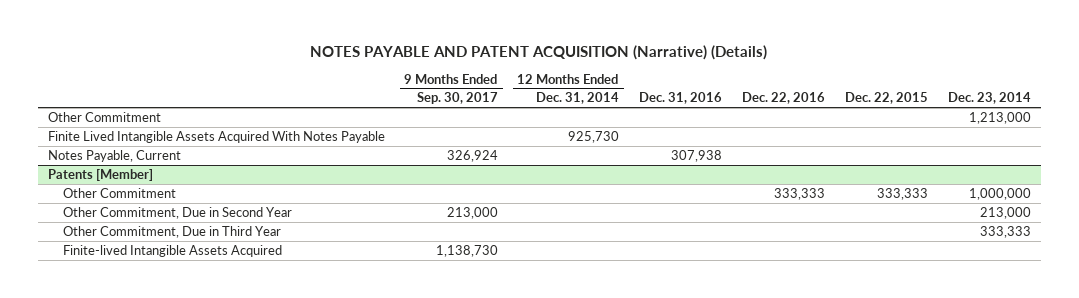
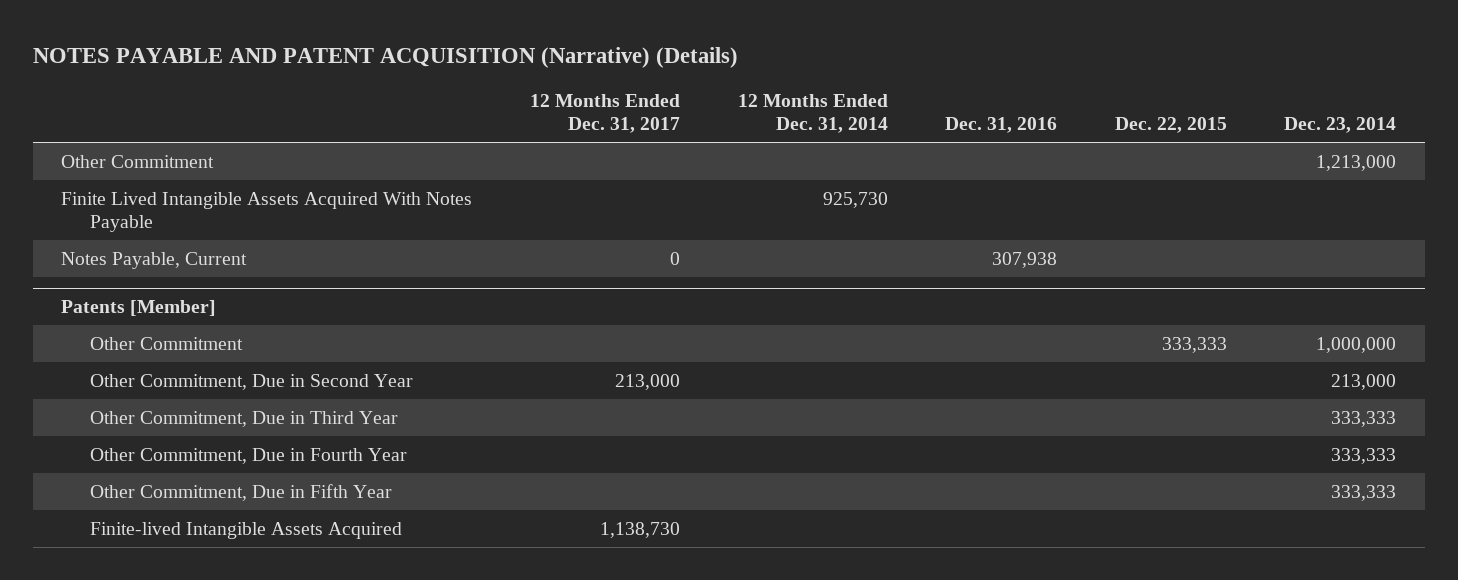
- | 9 Months Ended Sep. 30, 2017 | 12 Months Ended Dec. 31, 2014 | Dec. 31, 2016 | Dec. 22, 2016 | Dec. 22, 2015 | Dec. 23, 2014
+ | 12 Months Ended Dec. 31, 2017 | 12 Months Ended Dec. 31, 2014 | Dec. 31, 2016 | Dec. 22, 2015 | Dec. 23, 2014
@ Patents [Member]
+ Other Commitment, Due in Fourth Year | | | | | 333,333
+ Other Commitment, Due in Fifth Year | | | | | 333,333

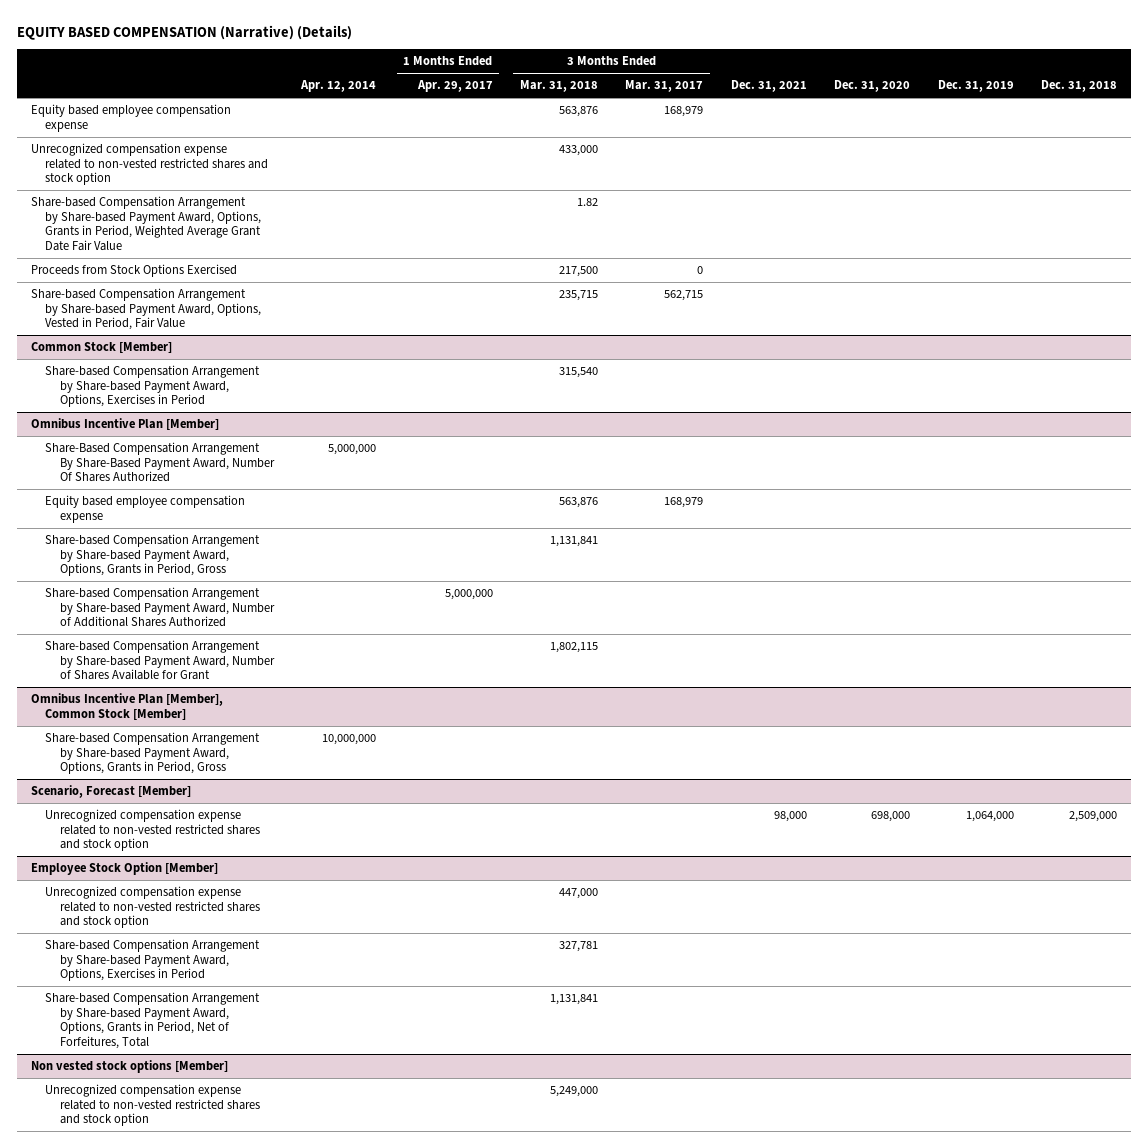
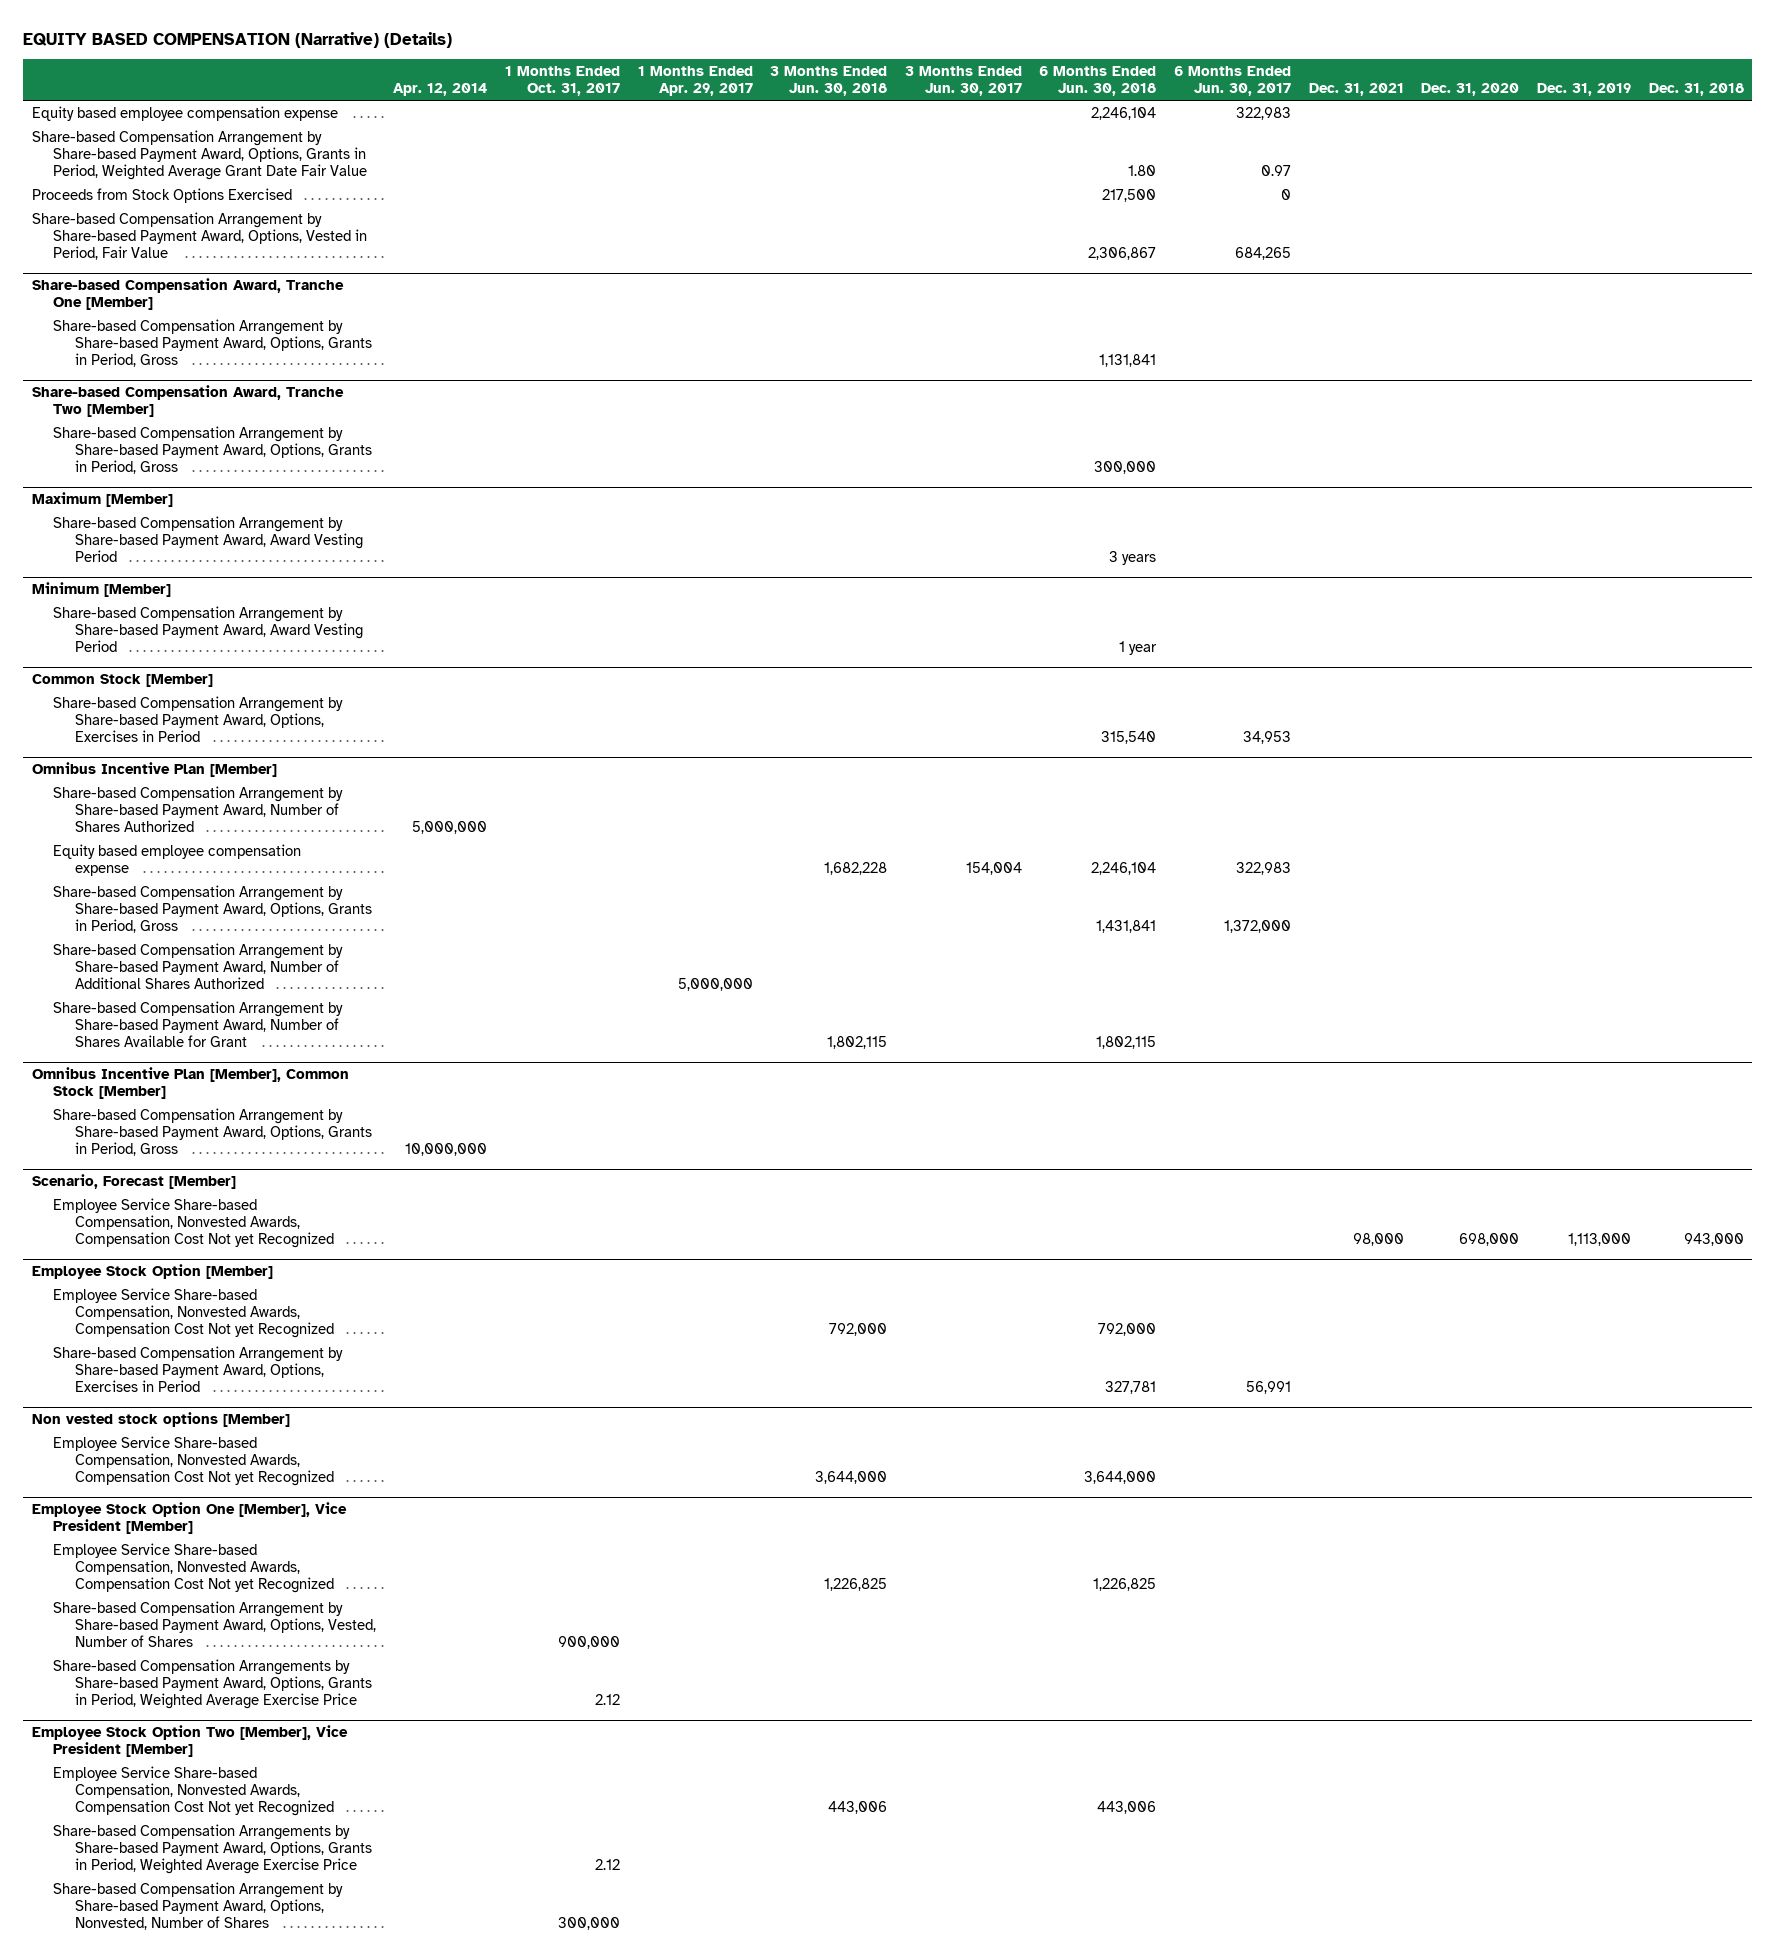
- | Apr. 12, 2014 | 1 Months Ended Apr. 29, 2017 | 3 Months Ended Mar. 31, 2018 | 3 Months Ended Mar. 31, 2017 | Dec. 31, 2021 | Dec. 31, 2020 | Dec. 31, 2019 | Dec. 31, 2018
+ | Apr. 12, 2014 | 1 Months Ended Oct. 31, 2017 | 1 Months Ended Apr. 29, 2017 | 3 Months Ended Jun. 30, 2018 | 3 Months Ended Jun. 30, 2017 | 6 Months Ended Jun. 30, 2018 | 6 Months Ended Jun. 30, 2017 | Dec. 31, 2021 | Dec. 31, 2020 | Dec. 31, 2019 | Dec. 31, 2018
- Unrecognized compensation expense related to non-vested restricted shares and stock option | | | 433,000 | | | | |
+ Share-based Compensation Award, Tranche One [Member]
+ Share-based Compensation Arrangement by Share-based Payment Award, Options, Grants in Period, Gross | | | | | | 1,131,841 | | | | |
+ Share-based Compensation Award, Tranche Two [Member]
+ Share-based Compensation Arrangement by Share-based Payment Award, Options, Grants in Period, Gross | | | | | | 300,000 | | | | |
+ Maximum [Member]
+ Share-based Compensation Arrangement by Share-based Payment Award, Award Vesting Period | | | | | | 3 years | | | | |
+ Minimum [Member]
+ Share-based Compensation Arrangement by Share-based Payment Award, Award Vesting Period | | | | | | 1 year | | | | |
@ Omnibus Incentive Plan [Member]
- Share-Based Compensation Arrangement By Share-Based Payment Award, Number Of Shares Authorized | 5,000,000 | | | | | | |
+ Share-based Compensation Arrangement by Share-based Payment Award, Number of Shares Authorized | 5,000,000 | | | | | | | | | |
@ Scenario, Forecast [Member]
- Unrecognized compensation expense related to non-vested restricted shares and stock option | | | | | 98,000 | 698,000 | 1,064,000 | 2,509,000
+ Employee Service Share-based Compensation, Nonvested Awards, Compensation Cost Not yet Recognized | | | | | | | | 98,000 | 698,000 | 1,113,000 | 943,000
@ Employee Stock Option [Member]
- Unrecognized compensation expense related to non-vested restricted shares and stock option | | | 447,000 | | | | |
+ Employee Service Share-based Compensation, Nonvested Awards, Compensation Cost Not yet Recognized | | | | 792,000 | | 792,000 | | | | |
- Share-based Compensation Arrangement by Share-based Payment Award, Options, Grants in Period, Net of Forfeitures, Total | | | 1,131,841 | | | | |
@ Non vested stock options [Member]
- Unrecognized compensation expense related to non-vested restricted shares and stock option | | | 5,249,000 | | | | |
+ Employee Service Share-based Compensation, Nonvested Awards, Compensation Cost Not yet Recognized | | | | 3,644,000 | | 3,644,000 | | | | |
+ Employee Stock Option One [Member], Vice President [Member]
+ Employee Service Share-based Compensation, Nonvested Awards, Compensation Cost Not yet Recognized | | | | 1,226,825 | | 1,226,825 | | | | |
+ Share-based Compensation Arrangement by Share-based Payment Award, Options, Vested, Number of Shares | | 900,000 | | | | | | | | |
+ Share-based Compensation Arrangements by Share-based Payment Award, Options, Grants in Period, Weighted Average Exercise Price | | 2.12 | | | | | | | | |
+ Employee Stock Option Two [Member], Vice President [Member]
+ Employee Service Share-based Compensation, Nonvested Awards, Compensation Cost Not yet Recognized | | | | 443,006 | | 443,006 | | | | |
+ Share-based Compensation Arrangements by Share-based Payment Award, Options, Grants in Period, Weighted Average Exercise Price | | 2.12 | | | | | | | | |
+ Share-based Compensation Arrangement by Share-based Payment Award, Options, Nonvested, Number of Shares | | 300,000 | | | | | | | | |

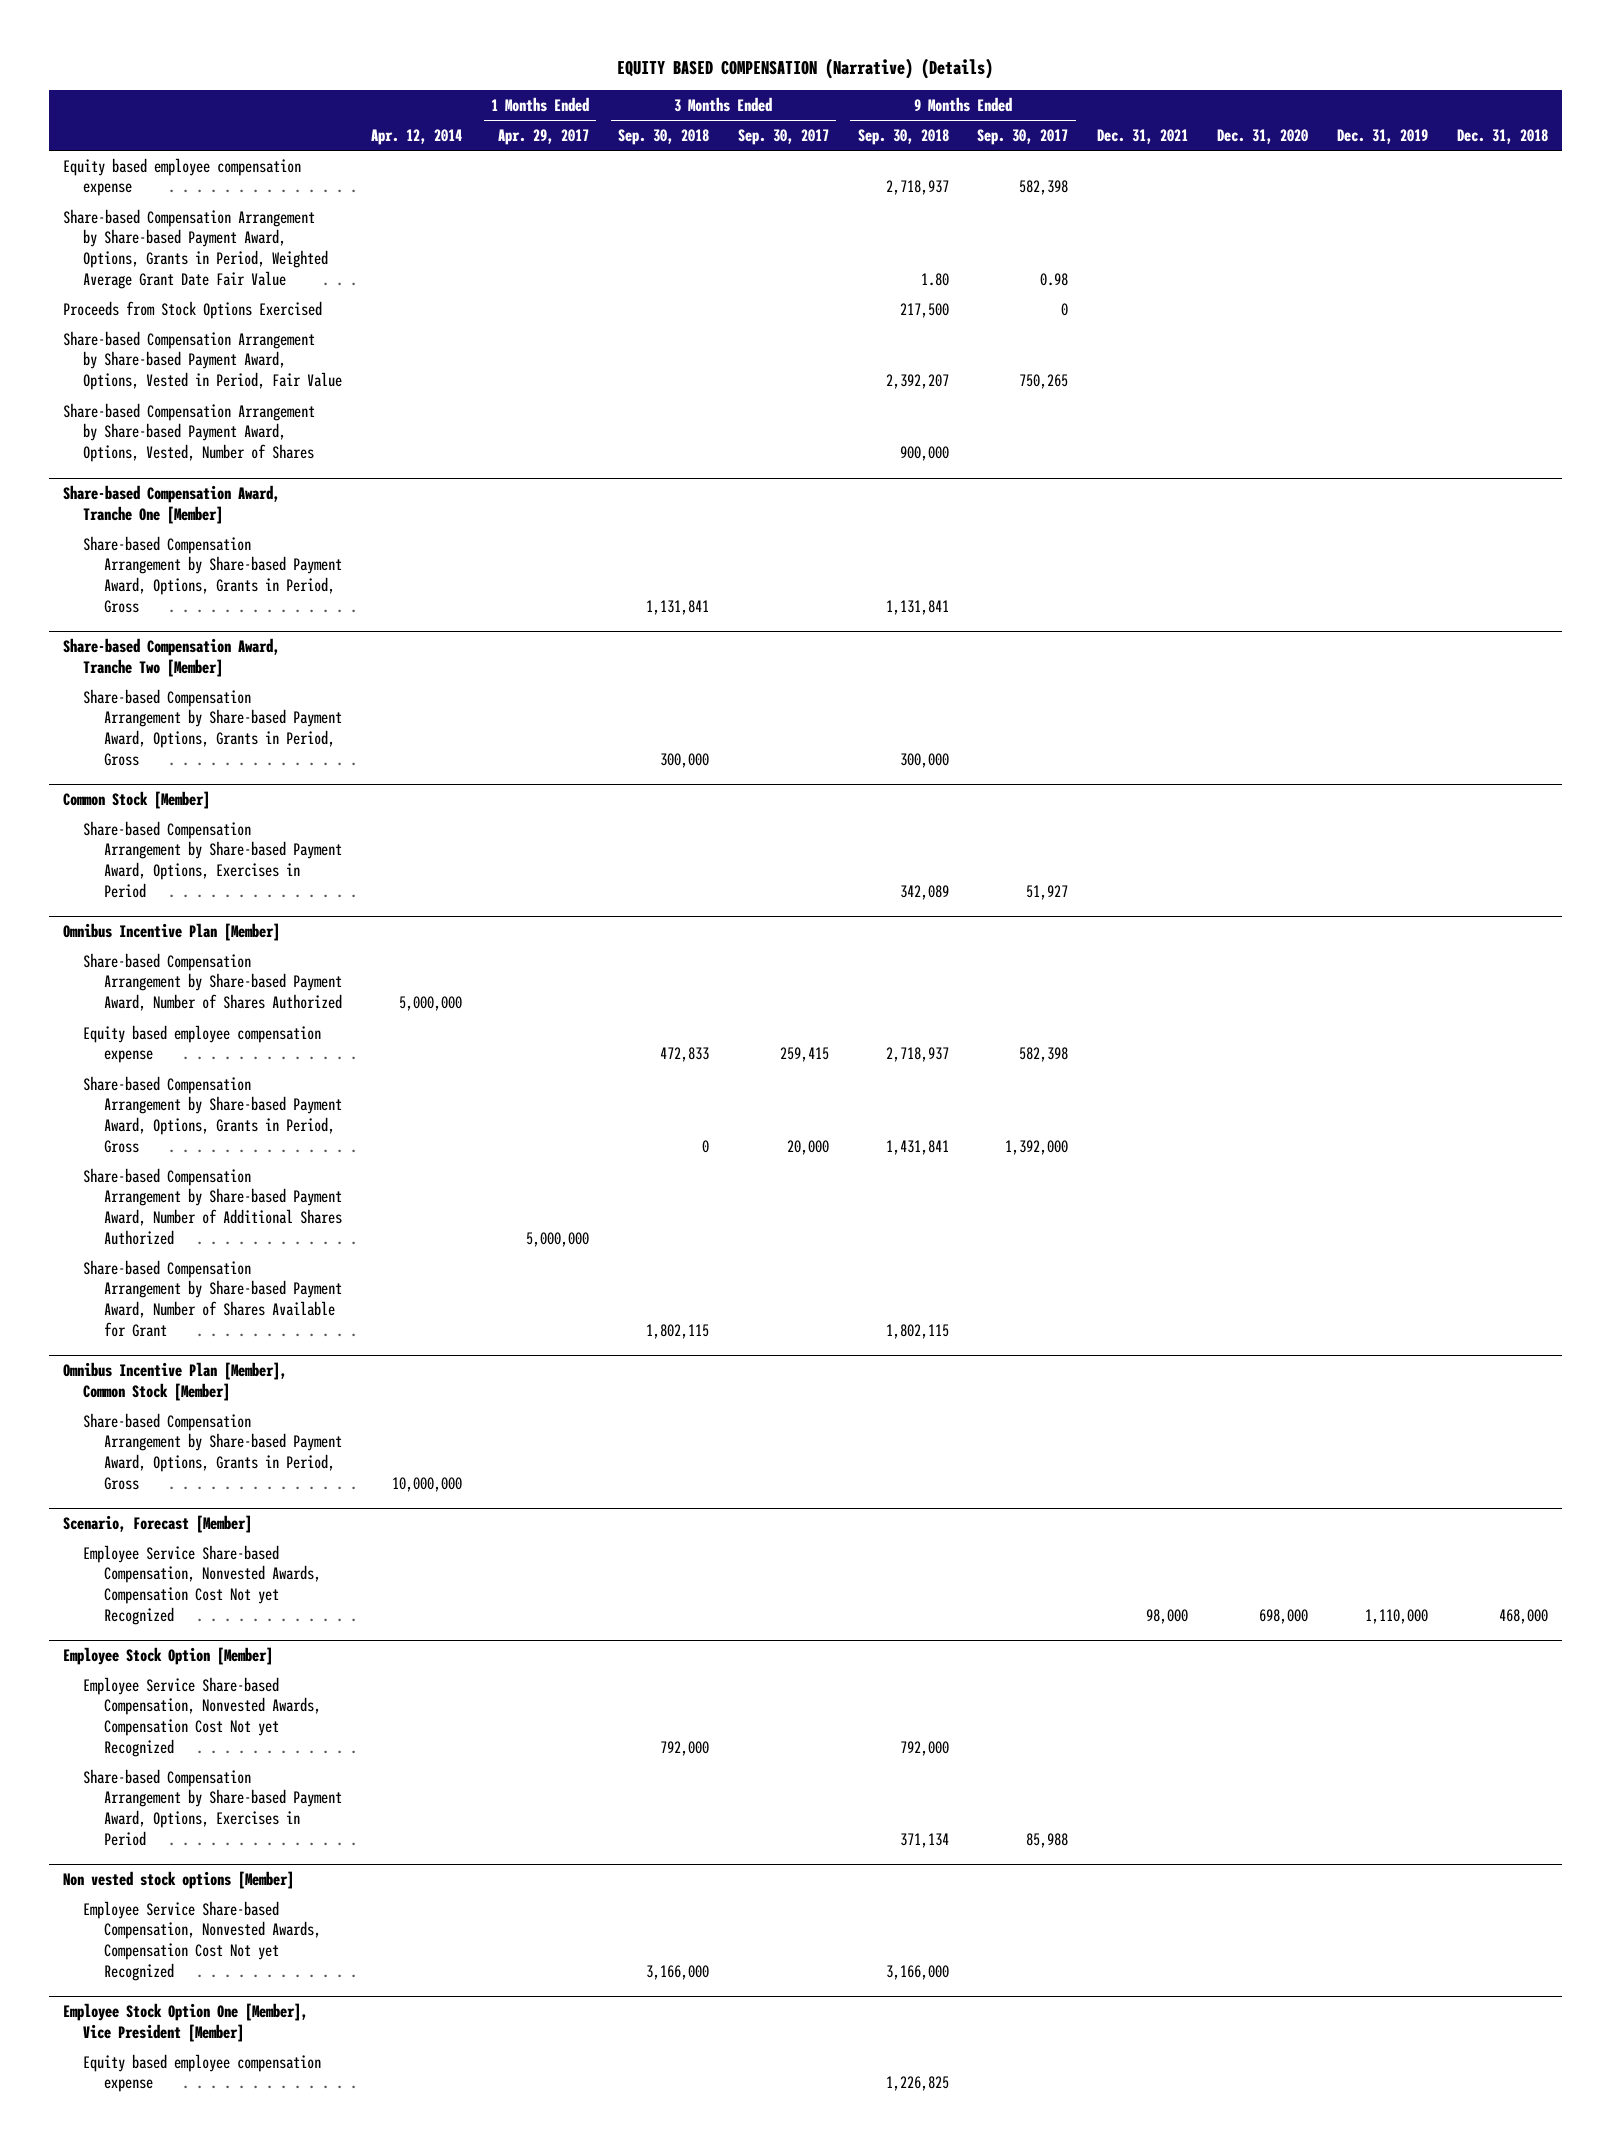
- | Apr. 12, 2014 | 1 Months Ended Oct. 31, 2017 | 1 Months Ended Apr. 29, 2017 | 3 Months Ended Jun. 30, 2018 | 3 Months Ended Jun. 30, 2017 | 6 Months Ended Jun. 30, 2018 | 6 Months Ended Jun. 30, 2017 | Dec. 31, 2021 | Dec. 31, 2020 | Dec. 31, 2019 | Dec. 31, 2018
+ | Apr. 12, 2014 | 1 Months Ended Apr. 29, 2017 | 3 Months Ended Sep. 30, 2018 | 3 Months Ended Sep. 30, 2017 | 9 Months Ended Sep. 30, 2018 | 9 Months Ended Sep. 30, 2017 | Dec. 31, 2021 | Dec. 31, 2020 | Dec. 31, 2019 | Dec. 31, 2018
+ Share-based Compensation Arrangement by Share-based Payment Award, Options, Vested, Number of Shares | | | | | 900,000 | | | | |
- Maximum [Member]
- Share-based Compensation Arrangement by Share-based Payment Award, Award Vesting Period | | | | | | 3 years | | | | |
- Minimum [Member]
- Share-based Compensation Arrangement by Share-based Payment Award, Award Vesting Period | | | | | | 1 year | | | | |
@ Scenario, Forecast [Member]
- Employee Service Share-based Compensation, Nonvested Awards, Compensation Cost Not yet Recognized | | | | | | | | 98,000 | 698,000 | 1,113,000 | 943,000
+ Employee Service Share-based Compensation, Nonvested Awards, Compensation Cost Not yet Recognized | | | | | | | 98,000 | 698,000 | 1,110,000 | 468,000
@ Employee Stock Option One [Member], Vice President [Member]
- Employee Service Share-based Compensation, Nonvested Awards, Compensation Cost Not yet Recognized | | | | 1,226,825 | | 1,226,825 | | | | |
- Share-based Compensation Arrangement by Share-based Payment Award, Options, Vested, Number of Shares | | 900,000 | | | | | | | | |
- Share-based Compensation Arrangements by Share-based Payment Award, Options, Grants in Period, Weighted Average Exercise Price | | 2.12 | | | | | | | | |
- Employee Stock Option Two [Member], Vice President [Member]
- Employee Service Share-based Compensation, Nonvested Awards, Compensation Cost Not yet Recognized | | | | 443,006 | | 443,006 | | | | |
- Share-based Compensation Arrangements by Share-based Payment Award, Options, Grants in Period, Weighted Average Exercise Price | | 2.12 | | | | | | | | |
- Share-based Compensation Arrangement by Share-based Payment Award, Options, Nonvested, Number of Shares | | 300,000 | | | | | | | | |
@ Employee Stock Option One [Member], Vice President [Member]
+ Equity based employee compensation expense | | | | | 1,226,825 | | | | |

